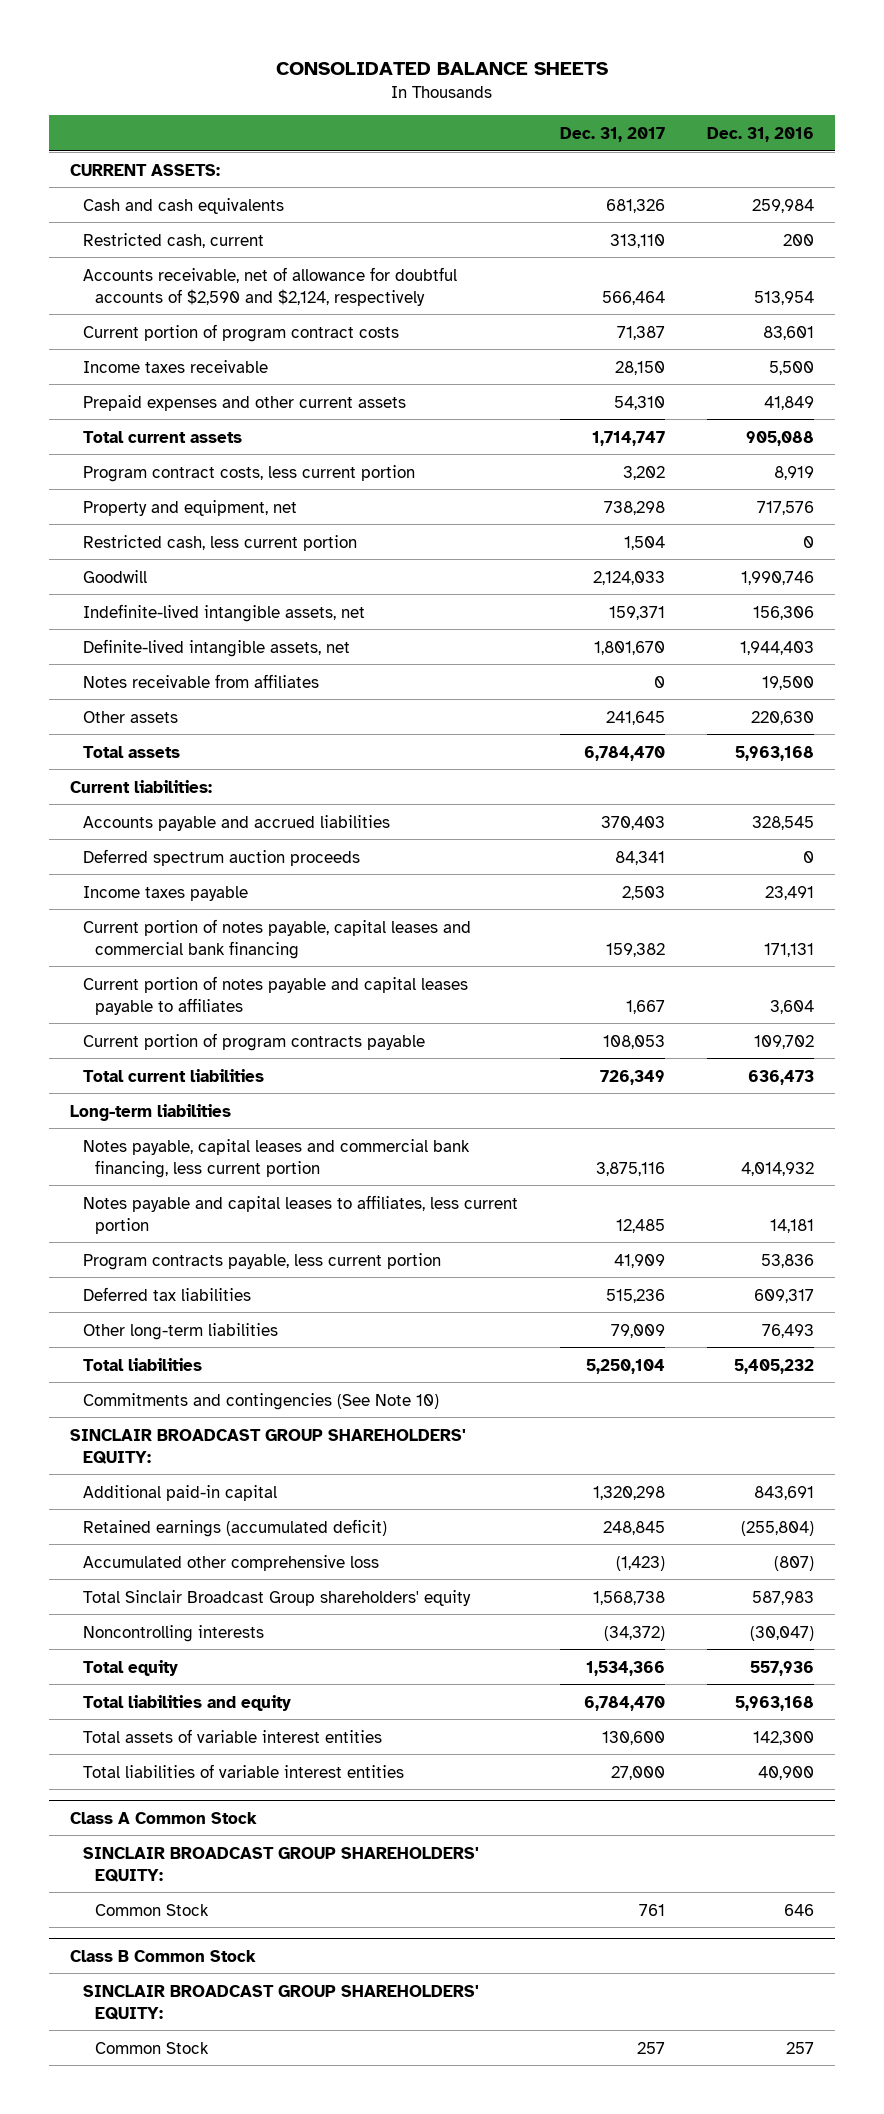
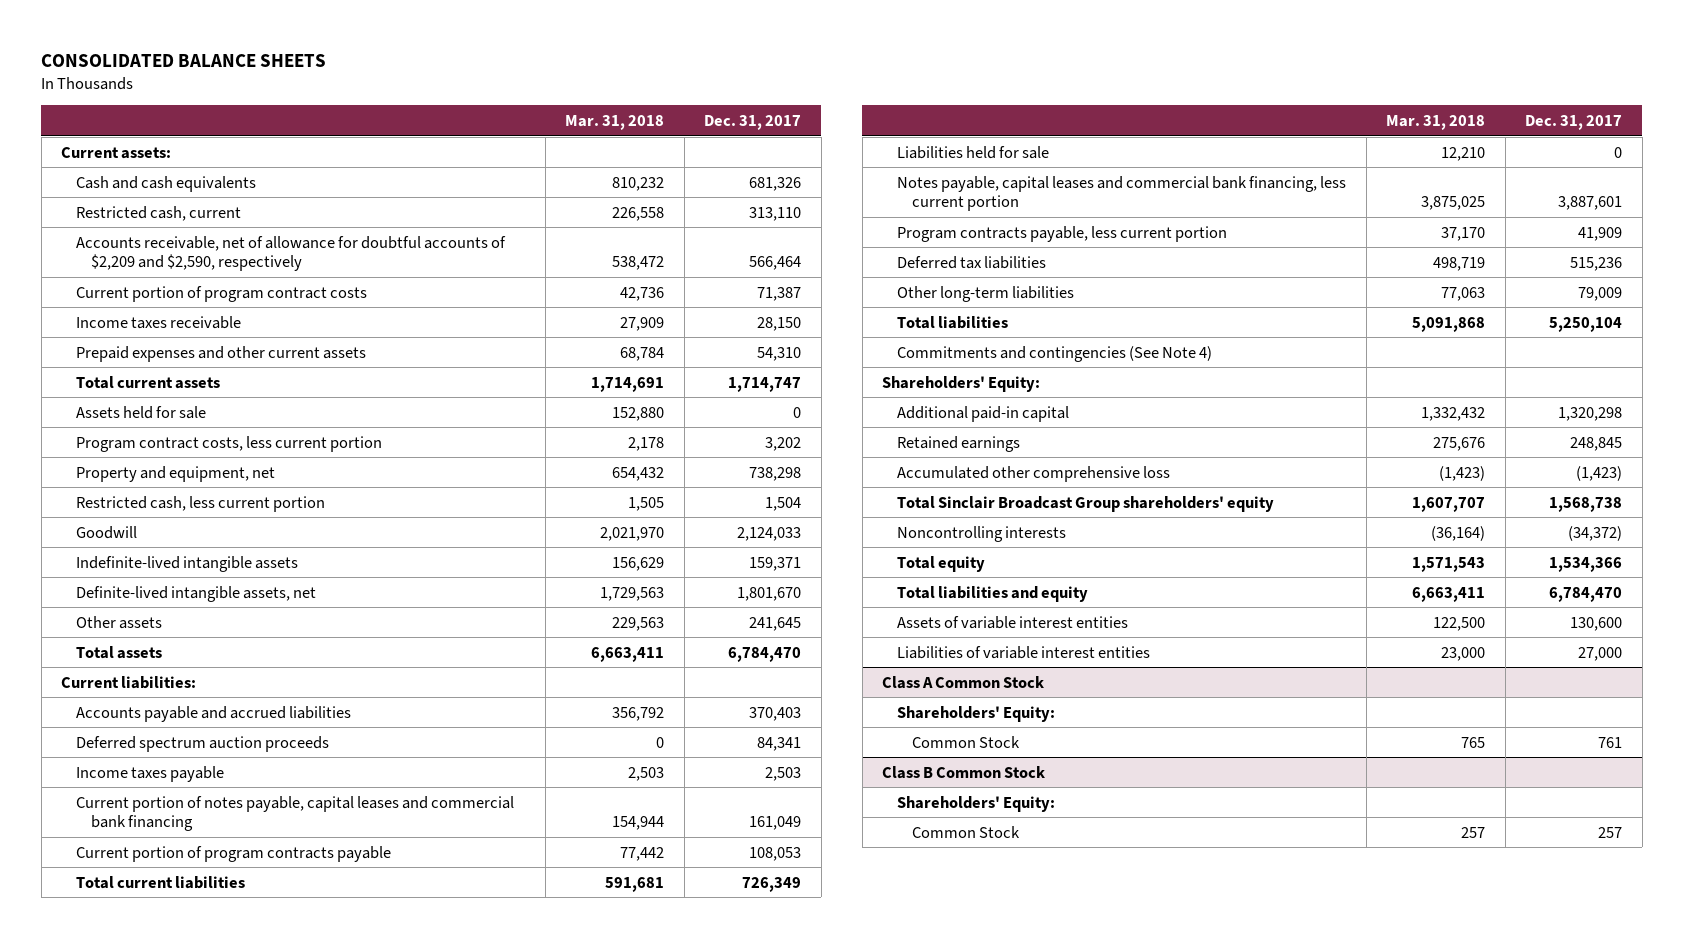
- | Dec. 31, 2017 | Dec. 31, 2016
+ | Mar. 31, 2018 | Dec. 31, 2017
- CURRENT ASSETS:
+ Current assets:
- Accounts receivable, net of allowance for doubtful accounts of $2,590 and $2,124, respectively | 566,464 | 513,954
+ Accounts receivable, net of allowance for doubtful accounts of $2,209 and $2,590, respectively | 538,472 | 566,464
+ Assets held for sale | 152,880 | 0
- Indefinite-lived intangible assets, net | 159,371 | 156,306
+ Indefinite-lived intangible assets | 156,629 | 159,371
- Notes receivable from affiliates | 0 | 19,500
- Current portion of notes payable, capital leases and commercial bank financing | 159,382 | 171,131
- Current portion of notes payable and capital leases payable to affiliates | 1,667 | 3,604
+ Current portion of notes payable, capital leases and commercial bank financing | 154,944 | 161,049
- Long-term liabilities
- Notes payable, capital leases and commercial bank financing, less current portion | 3,875,116 | 4,014,932
- Notes payable and capital leases to affiliates, less current portion | 12,485 | 14,181
+ Liabilities held for sale | 12,210 | 0
+ Notes payable, capital leases and commercial bank financing, less current portion | 3,875,025 | 3,887,601
- Commitments and contingencies (See Note 10)
- SINCLAIR BROADCAST GROUP SHAREHOLDERS' EQUITY:
+ Commitments and contingencies (See Note 4)
+ Shareholders' Equity:
- Retained earnings (accumulated deficit) | 248,845 | (255,804)
+ Retained earnings | 275,676 | 248,845
- Total assets of variable interest entities | 130,600 | 142,300
- Total liabilities of variable interest entities | 27,000 | 40,900
+ Assets of variable interest entities | 122,500 | 130,600
+ Liabilities of variable interest entities | 23,000 | 27,000
@ Class A Common Stock
- SINCLAIR BROADCAST GROUP SHAREHOLDERS' EQUITY:
+ Shareholders' Equity:
@ Class B Common Stock
- SINCLAIR BROADCAST GROUP SHAREHOLDERS' EQUITY:
+ Shareholders' Equity:

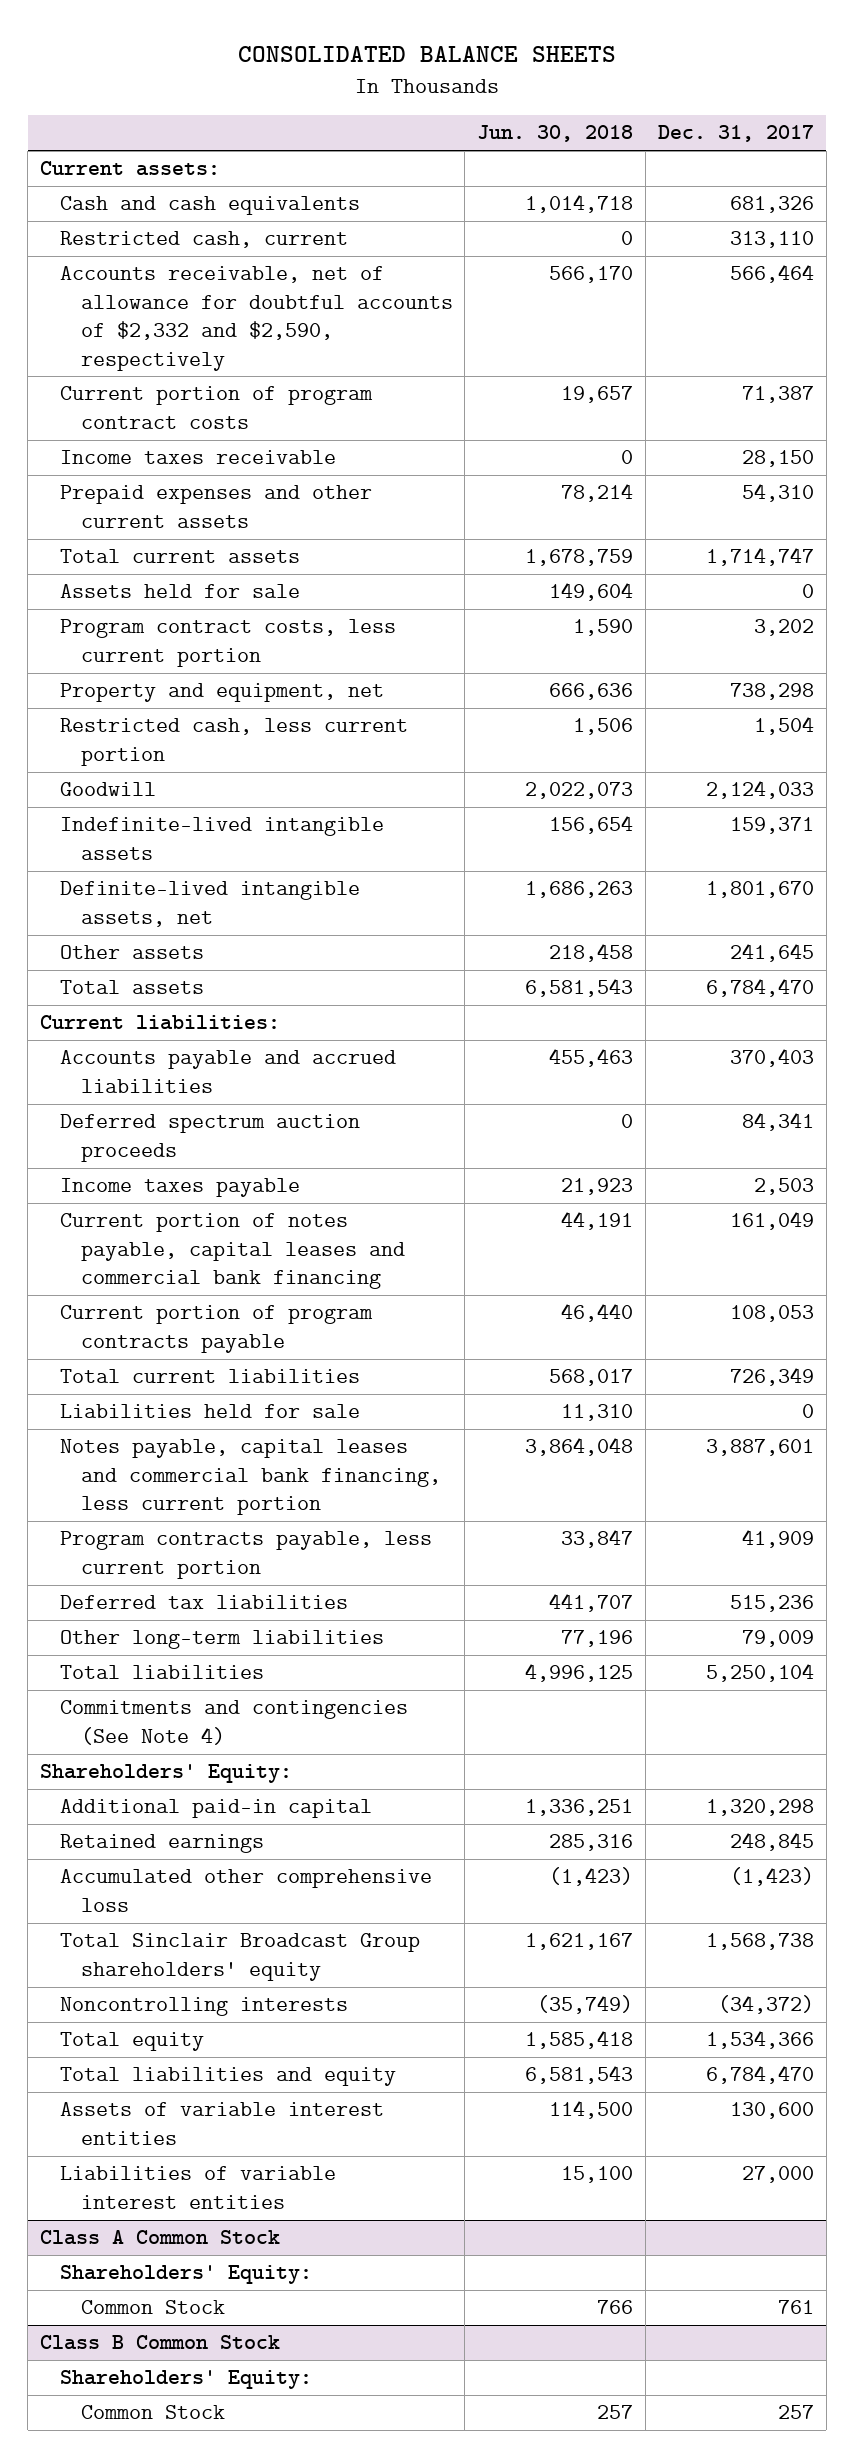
- | Mar. 31, 2018 | Dec. 31, 2017
+ | Jun. 30, 2018 | Dec. 31, 2017
- Accounts receivable, net of allowance for doubtful accounts of $2,209 and $2,590, respectively | 538,472 | 566,464
+ Accounts receivable, net of allowance for doubtful accounts of $2,332 and $2,590, respectively | 566,170 | 566,464

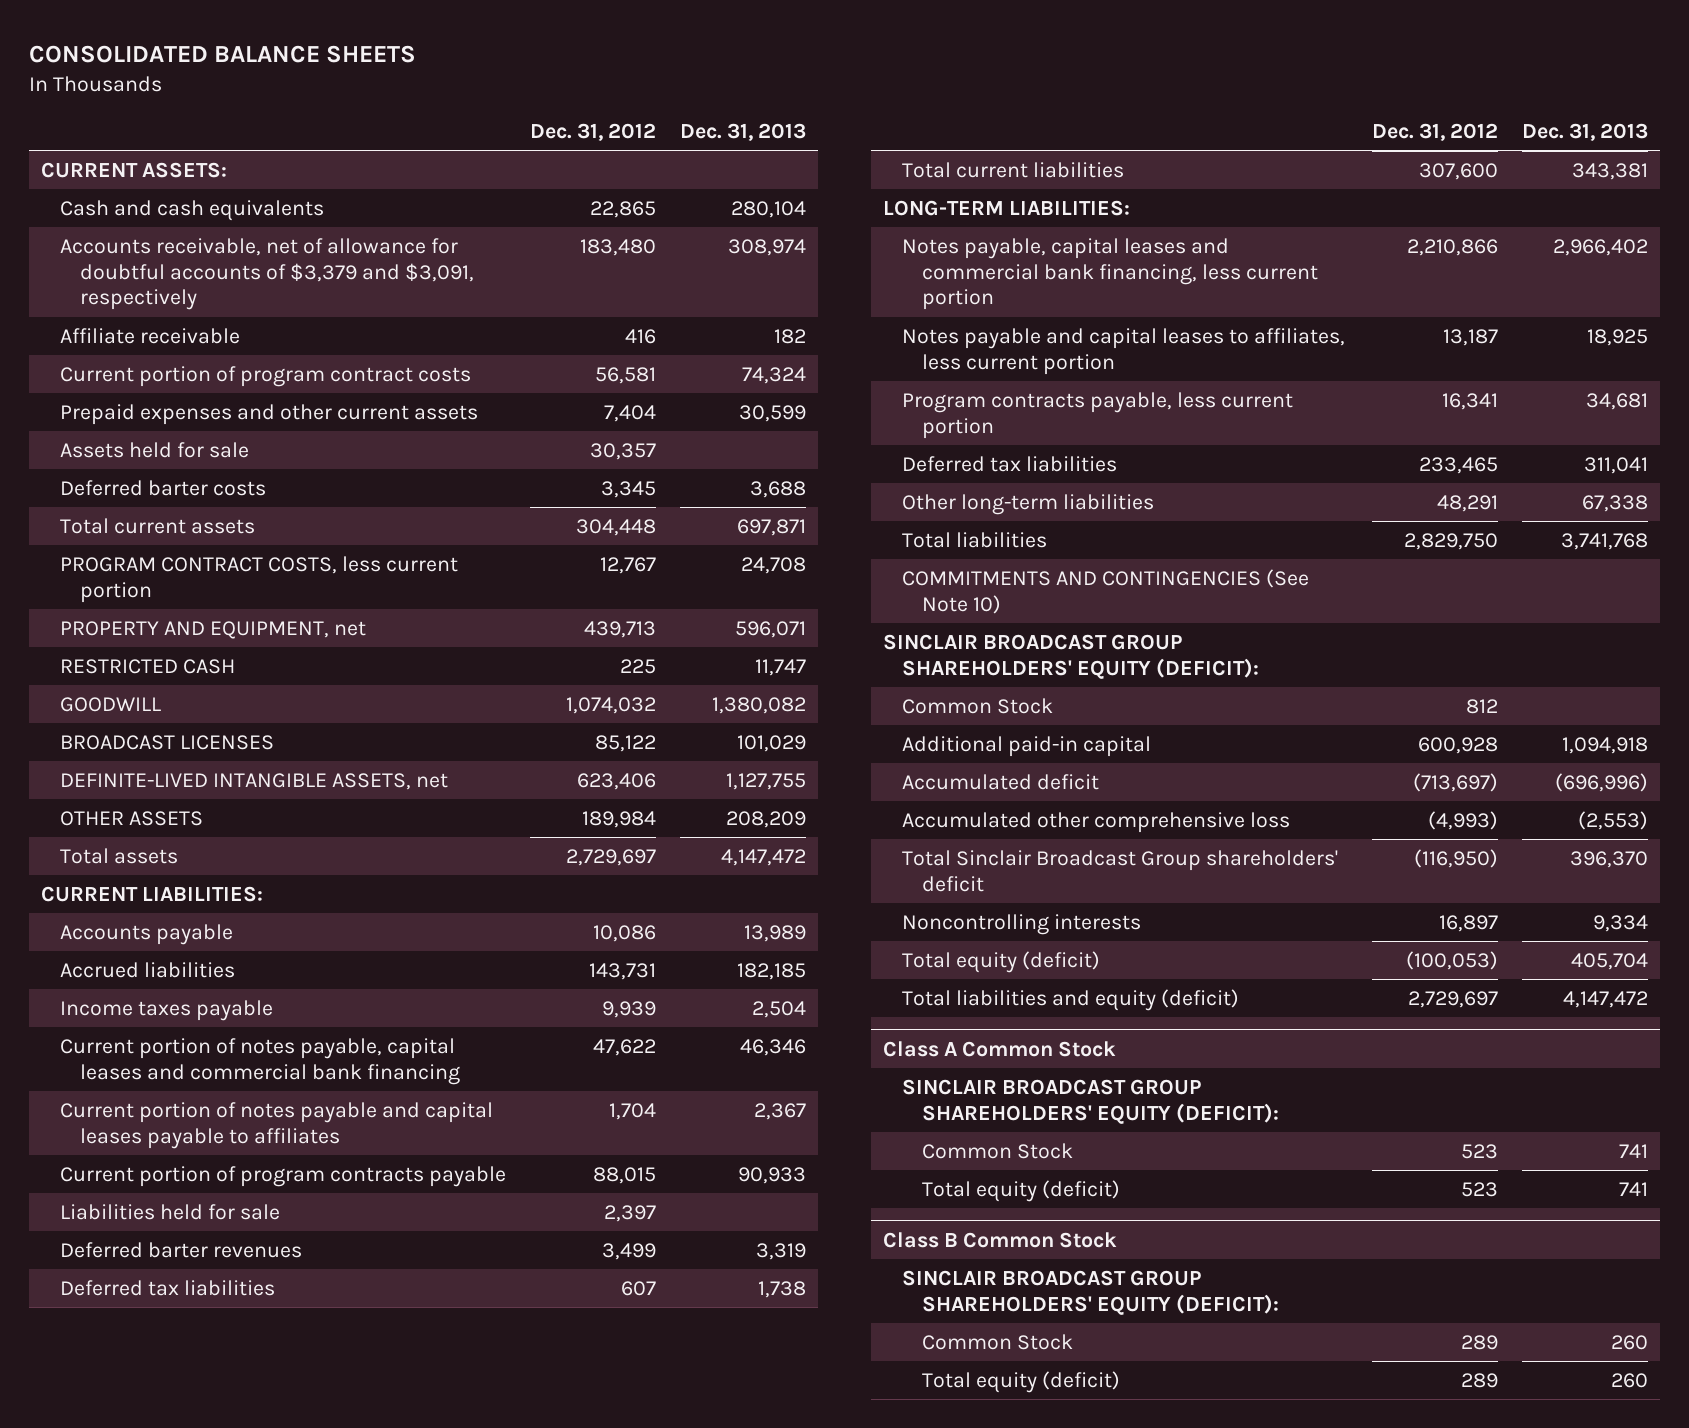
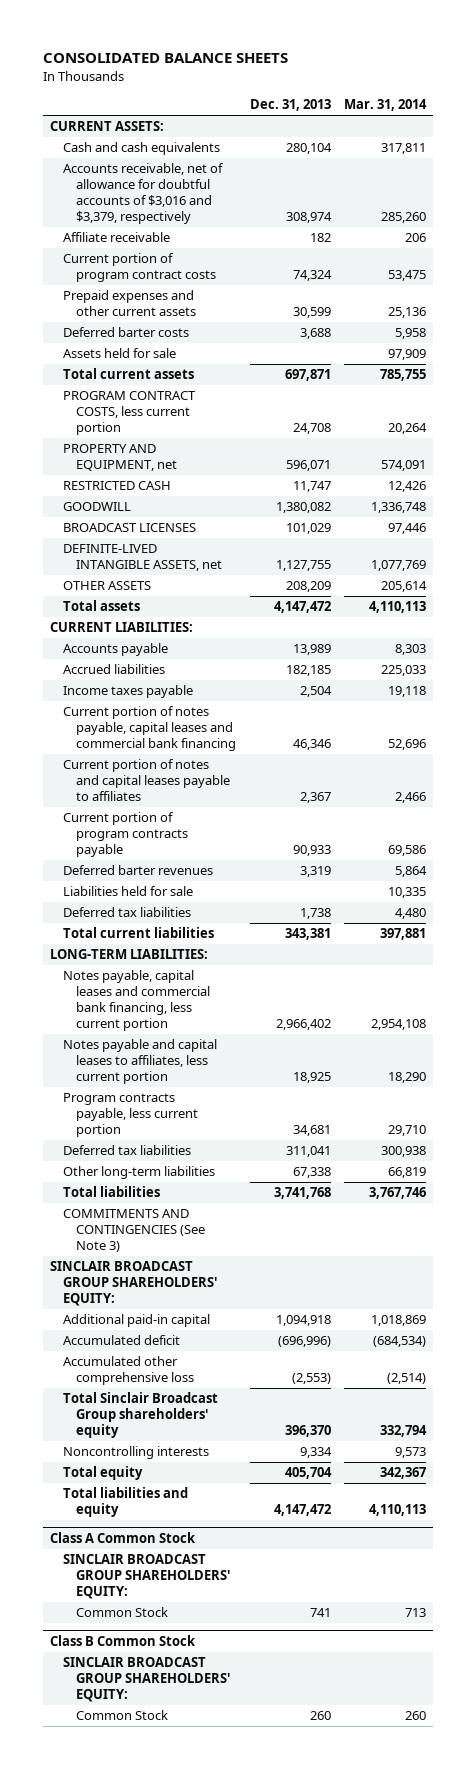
- | Dec. 31, 2012 | Dec. 31, 2013
+ | Dec. 31, 2013 | Mar. 31, 2014
- Accounts receivable, net of allowance for doubtful accounts of $3,379 and $3,091, respectively | 183,480 | 308,974
+ Accounts receivable, net of allowance for doubtful accounts of $3,016 and $3,379, respectively | 308,974 | 285,260
moved down: Assets held for sale | | 97,909
- Current portion of notes payable and capital leases payable to affiliates | 1,704 | 2,367
+ Current portion of notes and capital leases payable to affiliates | 2,367 | 2,466
moved down: Liabilities held for sale | | 10,335
- COMMITMENTS AND CONTINGENCIES (See Note 10)
- SINCLAIR BROADCAST GROUP SHAREHOLDERS' EQUITY (DEFICIT):
- Common Stock | 812 |
+ COMMITMENTS AND CONTINGENCIES (See Note 3)
+ SINCLAIR BROADCAST GROUP SHAREHOLDERS' EQUITY:
- Total Sinclair Broadcast Group shareholders' deficit | (116,950) | 396,370
+ Total Sinclair Broadcast Group shareholders' equity | 396,370 | 332,794
- Total equity (deficit) | (100,053) | 405,704
- Total liabilities and equity (deficit) | 2,729,697 | 4,147,472
+ Total equity | 405,704 | 342,367
+ Total liabilities and equity | 4,147,472 | 4,110,113
@ Class A Common Stock
- SINCLAIR BROADCAST GROUP SHAREHOLDERS' EQUITY (DEFICIT):
+ SINCLAIR BROADCAST GROUP SHAREHOLDERS' EQUITY:
- Total equity (deficit) | 523 | 741
@ Class B Common Stock
- SINCLAIR BROADCAST GROUP SHAREHOLDERS' EQUITY (DEFICIT):
+ SINCLAIR BROADCAST GROUP SHAREHOLDERS' EQUITY:
- Total equity (deficit) | 289 | 260

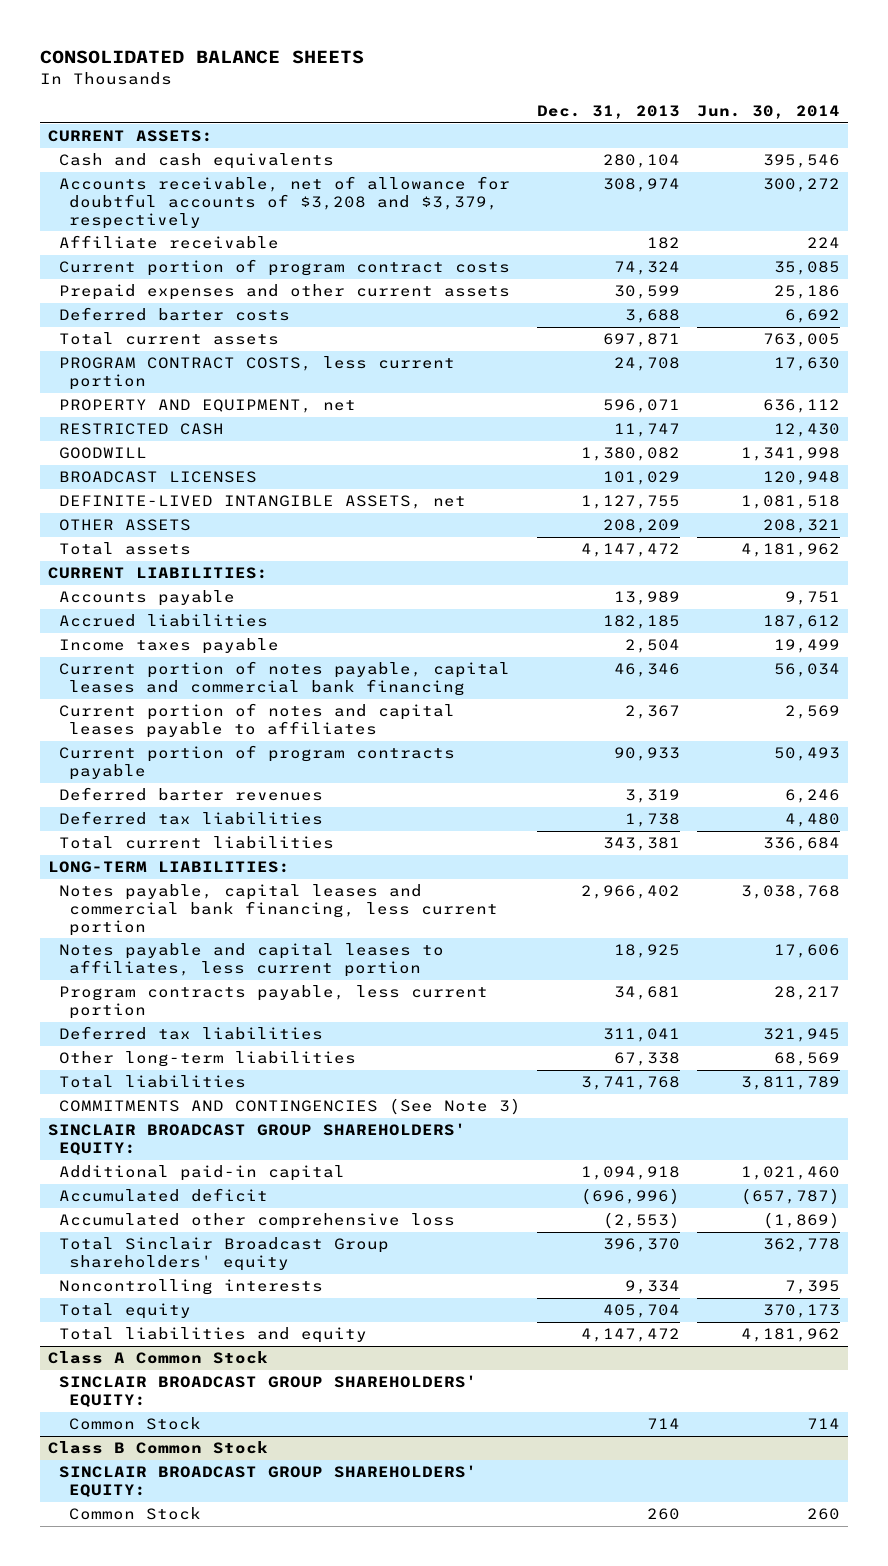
- | Dec. 31, 2013 | Mar. 31, 2014
+ | Dec. 31, 2013 | Jun. 30, 2014
- Accounts receivable, net of allowance for doubtful accounts of $3,016 and $3,379, respectively | 308,974 | 285,260
+ Accounts receivable, net of allowance for doubtful accounts of $3,208 and $3,379, respectively | 308,974 | 300,272
- Assets held for sale | | 97,909
- Liabilities held for sale | | 10,335
@ Class A Common Stock
- Common Stock | 741 | 713
+ Common Stock | 714 | 714

